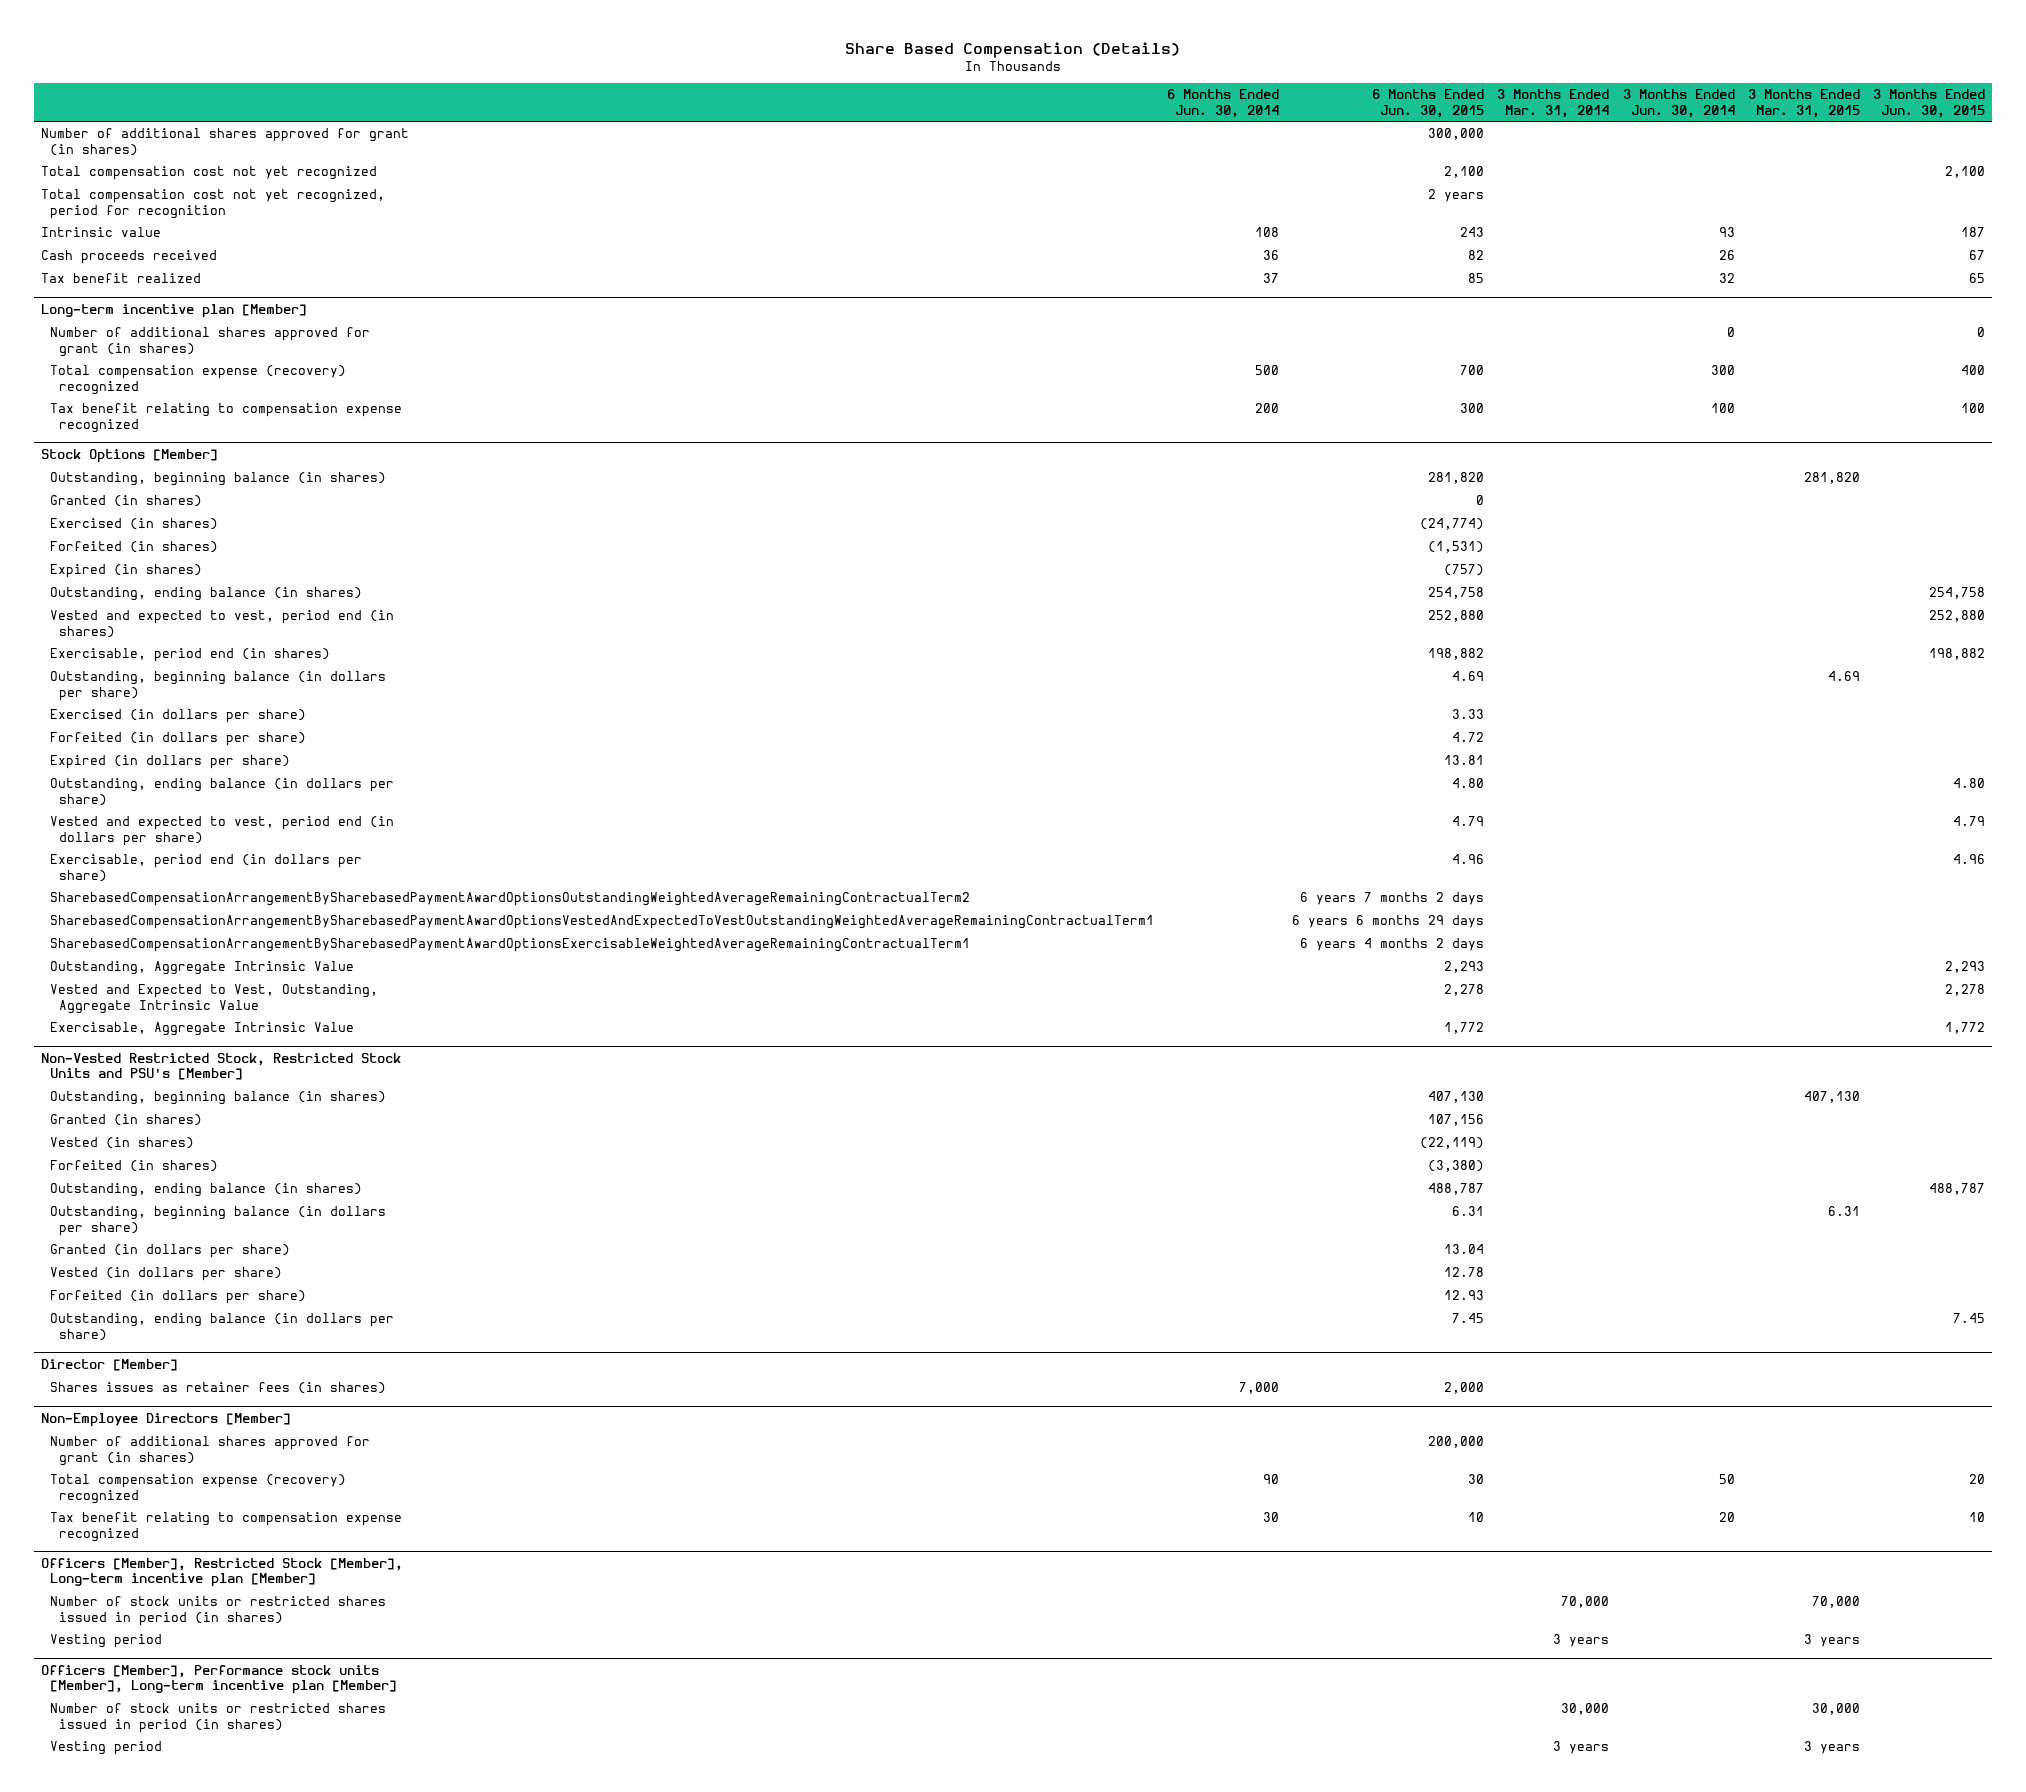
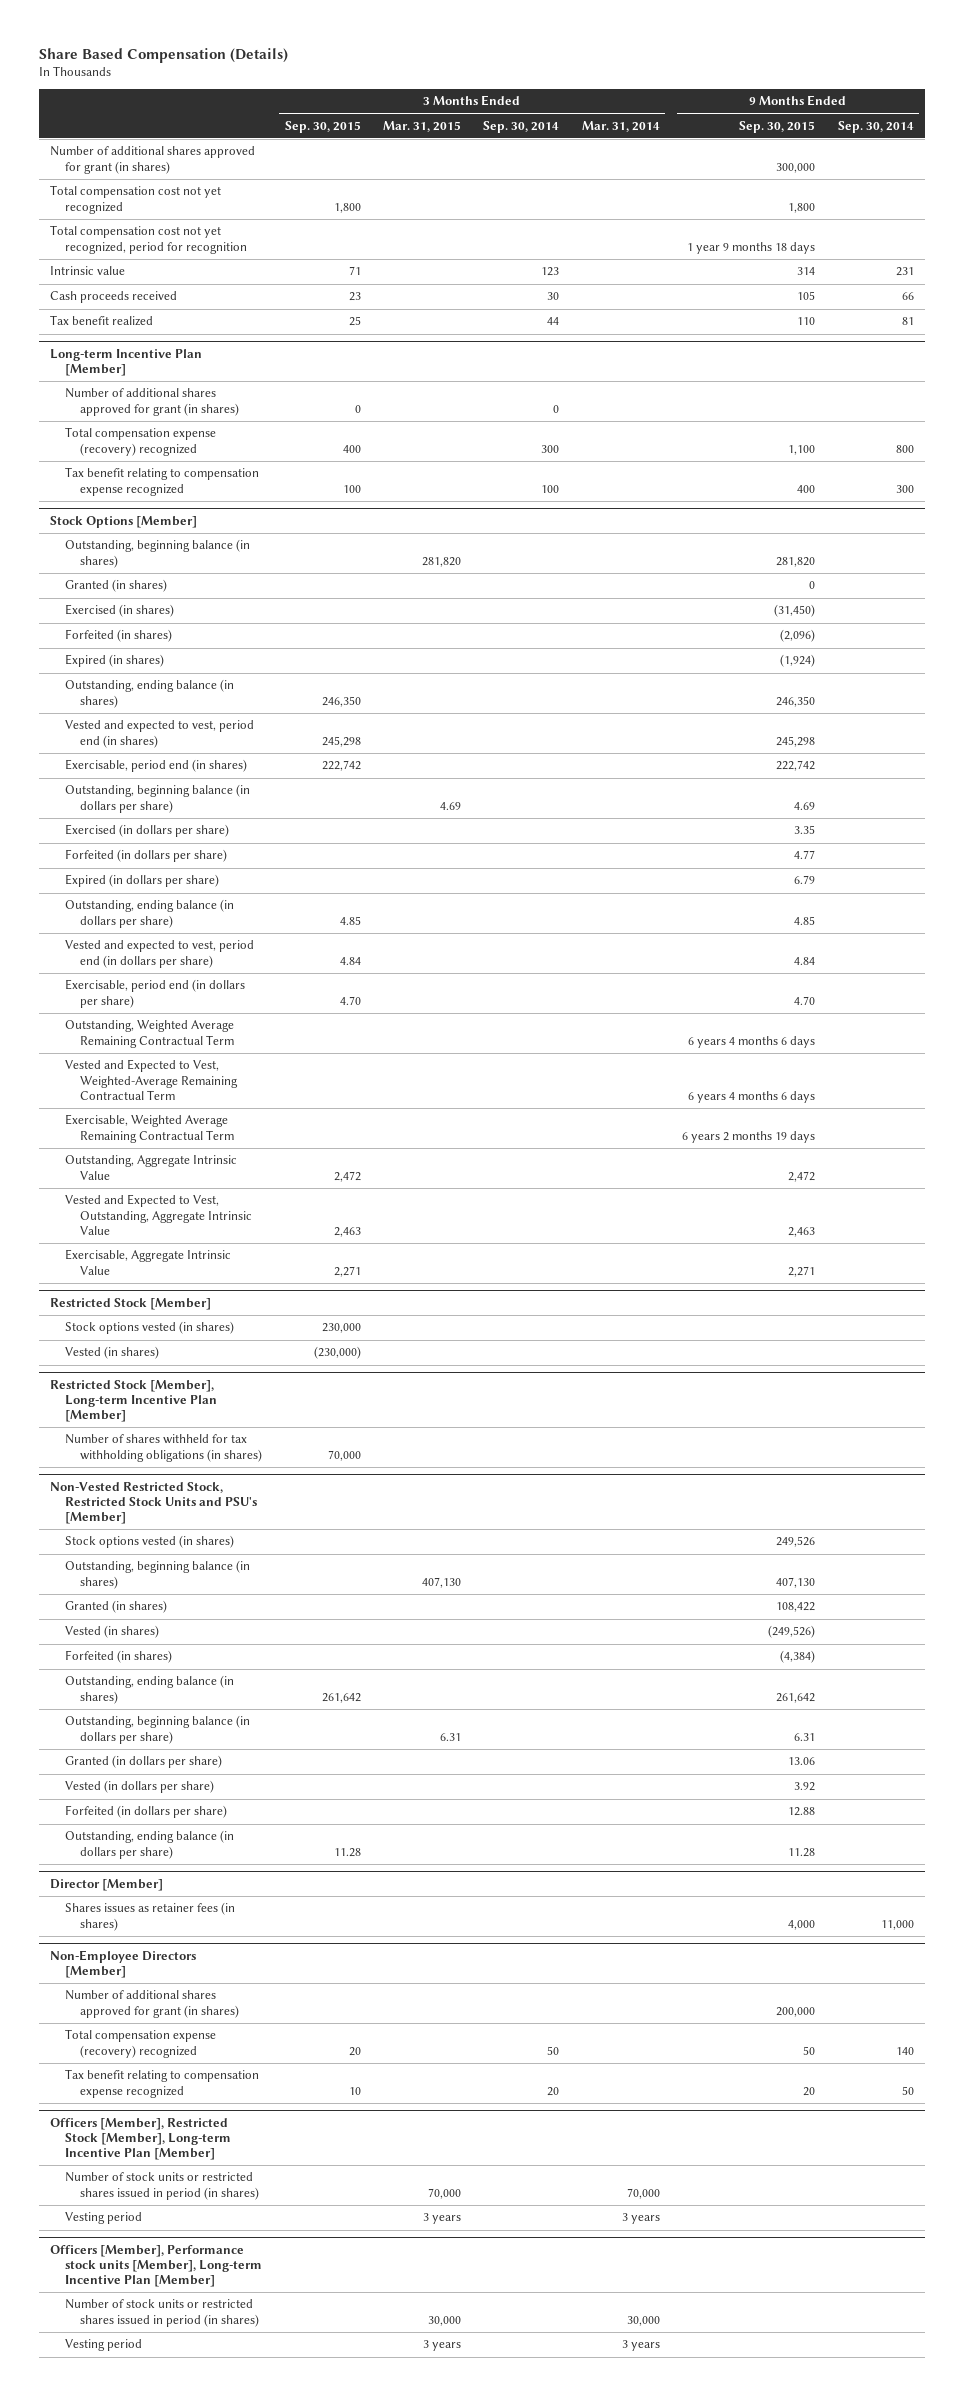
- | 6 Months Ended Jun. 30, 2014 | 6 Months Ended Jun. 30, 2015 | 3 Months Ended Mar. 31, 2014 | 3 Months Ended Jun. 30, 2014 | 3 Months Ended Mar. 31, 2015 | 3 Months Ended Jun. 30, 2015
+ | 3 Months Ended Sep. 30, 2015 | 3 Months Ended Mar. 31, 2015 | 3 Months Ended Sep. 30, 2014 | 3 Months Ended Mar. 31, 2014 | 9 Months Ended Sep. 30, 2015 | 9 Months Ended Sep. 30, 2014
- Long-term incentive plan [Member]
+ Long-term Incentive Plan [Member]
@ Stock Options [Member]
- SharebasedCompensationArrangementBySharebasedPaymentAwardOptionsOutstandingWeightedAverageRemainingContractualTerm2 | | 6 years 7 months 2 days | | | |
- SharebasedCompensationArrangementBySharebasedPaymentAwardOptionsVestedAndExpectedToVestOutstandingWeightedAverageRemainingContractualTerm1 | | 6 years 6 months 29 days | | | |
- SharebasedCompensationArrangementBySharebasedPaymentAwardOptionsExercisableWeightedAverageRemainingContractualTerm1 | | 6 years 4 months 2 days | | | |
+ Outstanding, Weighted Average Remaining Contractual Term | | | | | 6 years 4 months 6 days |
+ Vested and Expected to Vest, Weighted-Average Remaining Contractual Term | | | | | 6 years 4 months 6 days |
+ Exercisable, Weighted Average Remaining Contractual Term | | | | | 6 years 2 months 19 days |
+ Restricted Stock [Member]
+ Stock options vested (in shares) | 230,000 | | | | |
+ Vested (in shares) | (230,000) | | | | |
+ Restricted Stock [Member], Long-term Incentive Plan [Member]
+ Number of shares withheld for tax withholding obligations (in shares) | 70,000 | | | | |
@ Non-Vested Restricted Stock, Restricted Stock Units and PSU's [Member]
+ Stock options vested (in shares) | | | | | 249,526 |
- Officers [Member], Restricted Stock [Member], Long-term incentive plan [Member]
+ Officers [Member], Restricted Stock [Member], Long-term Incentive Plan [Member]
- Officers [Member], Performance stock units [Member], Long-term incentive plan [Member]
+ Officers [Member], Performance stock units [Member], Long-term Incentive Plan [Member]

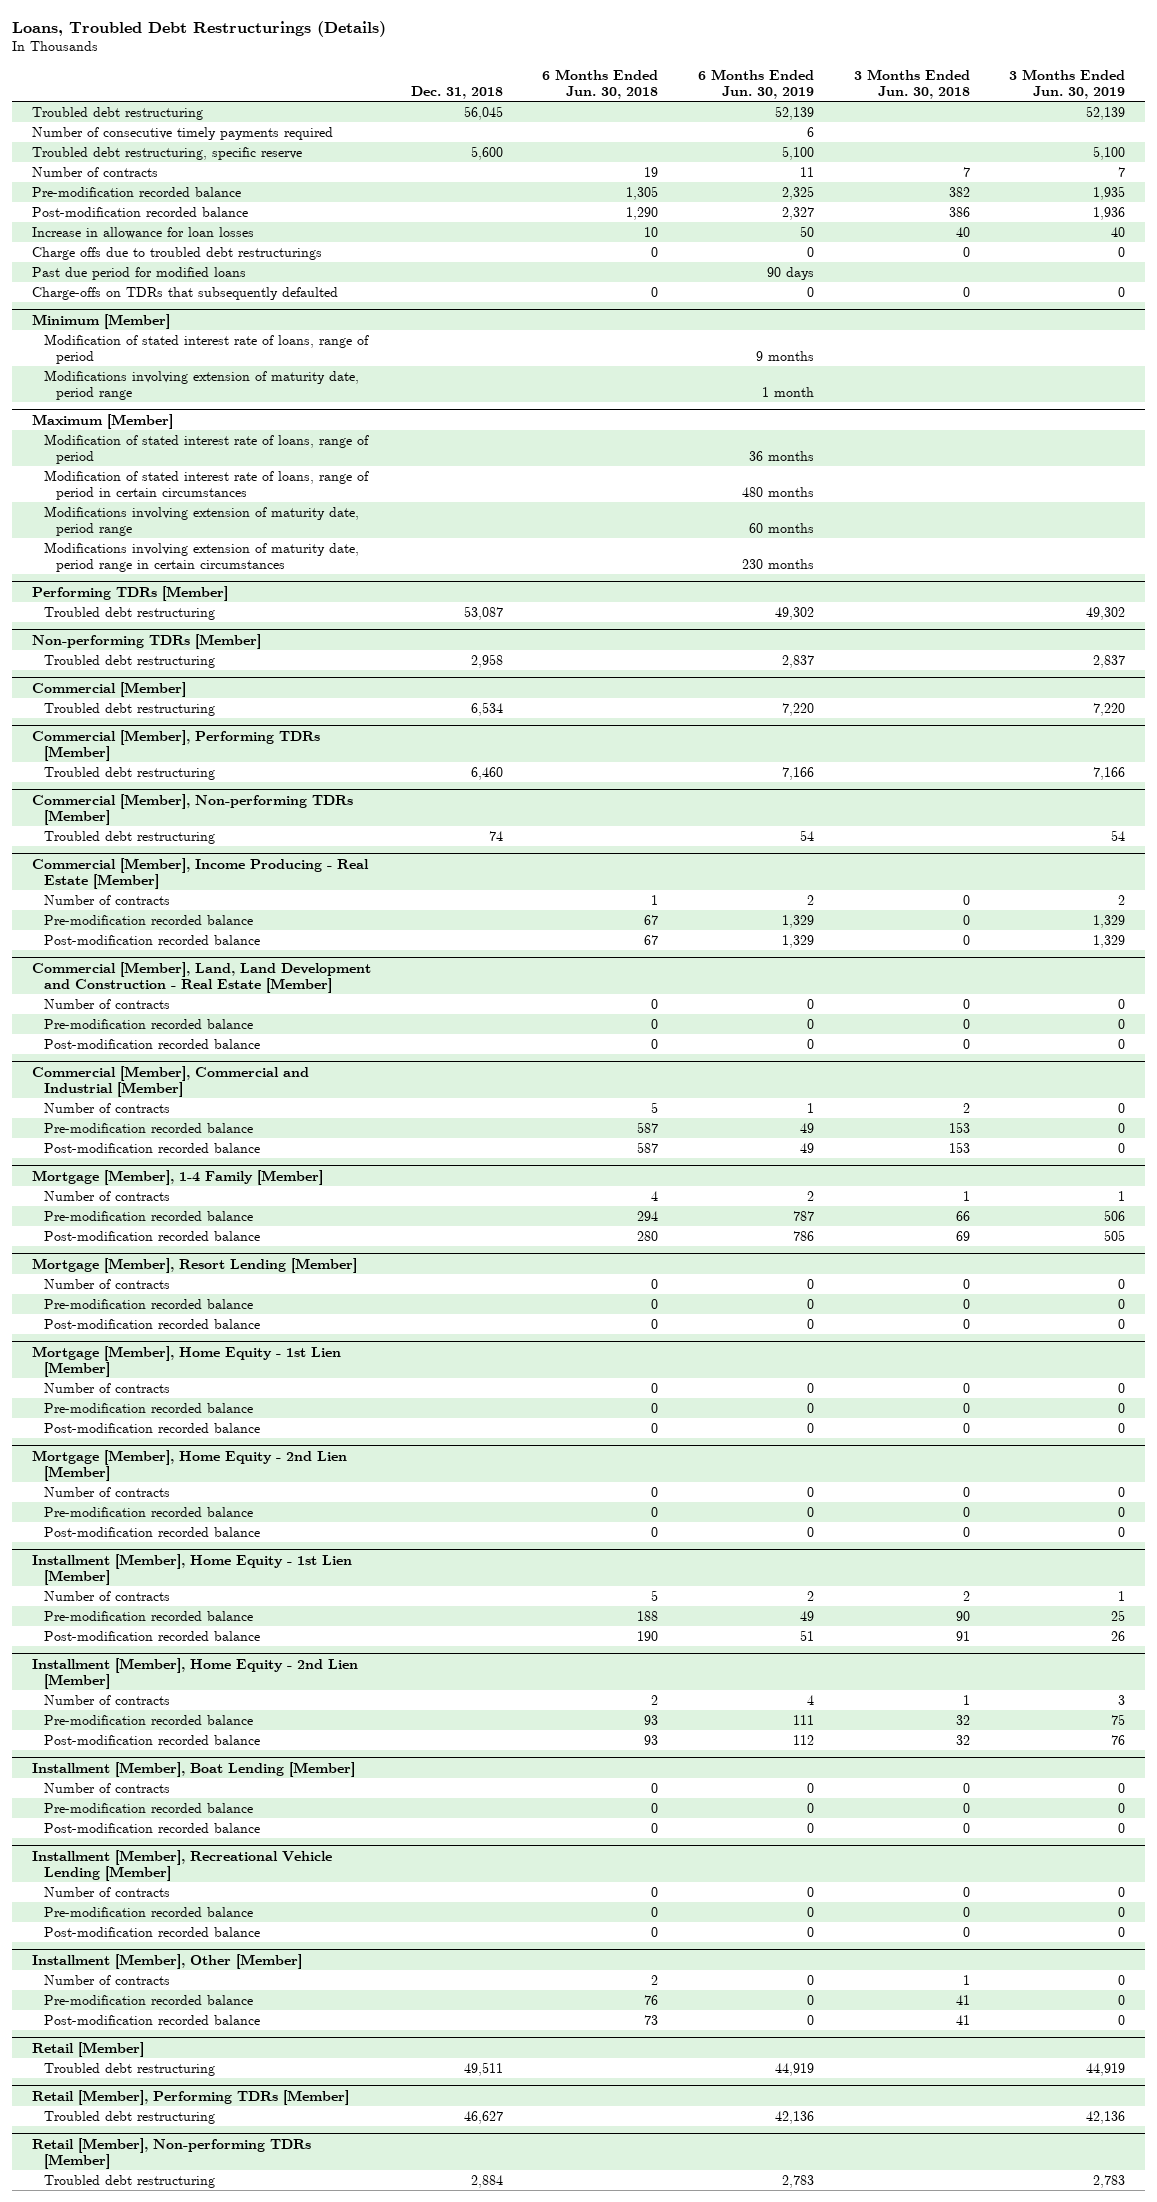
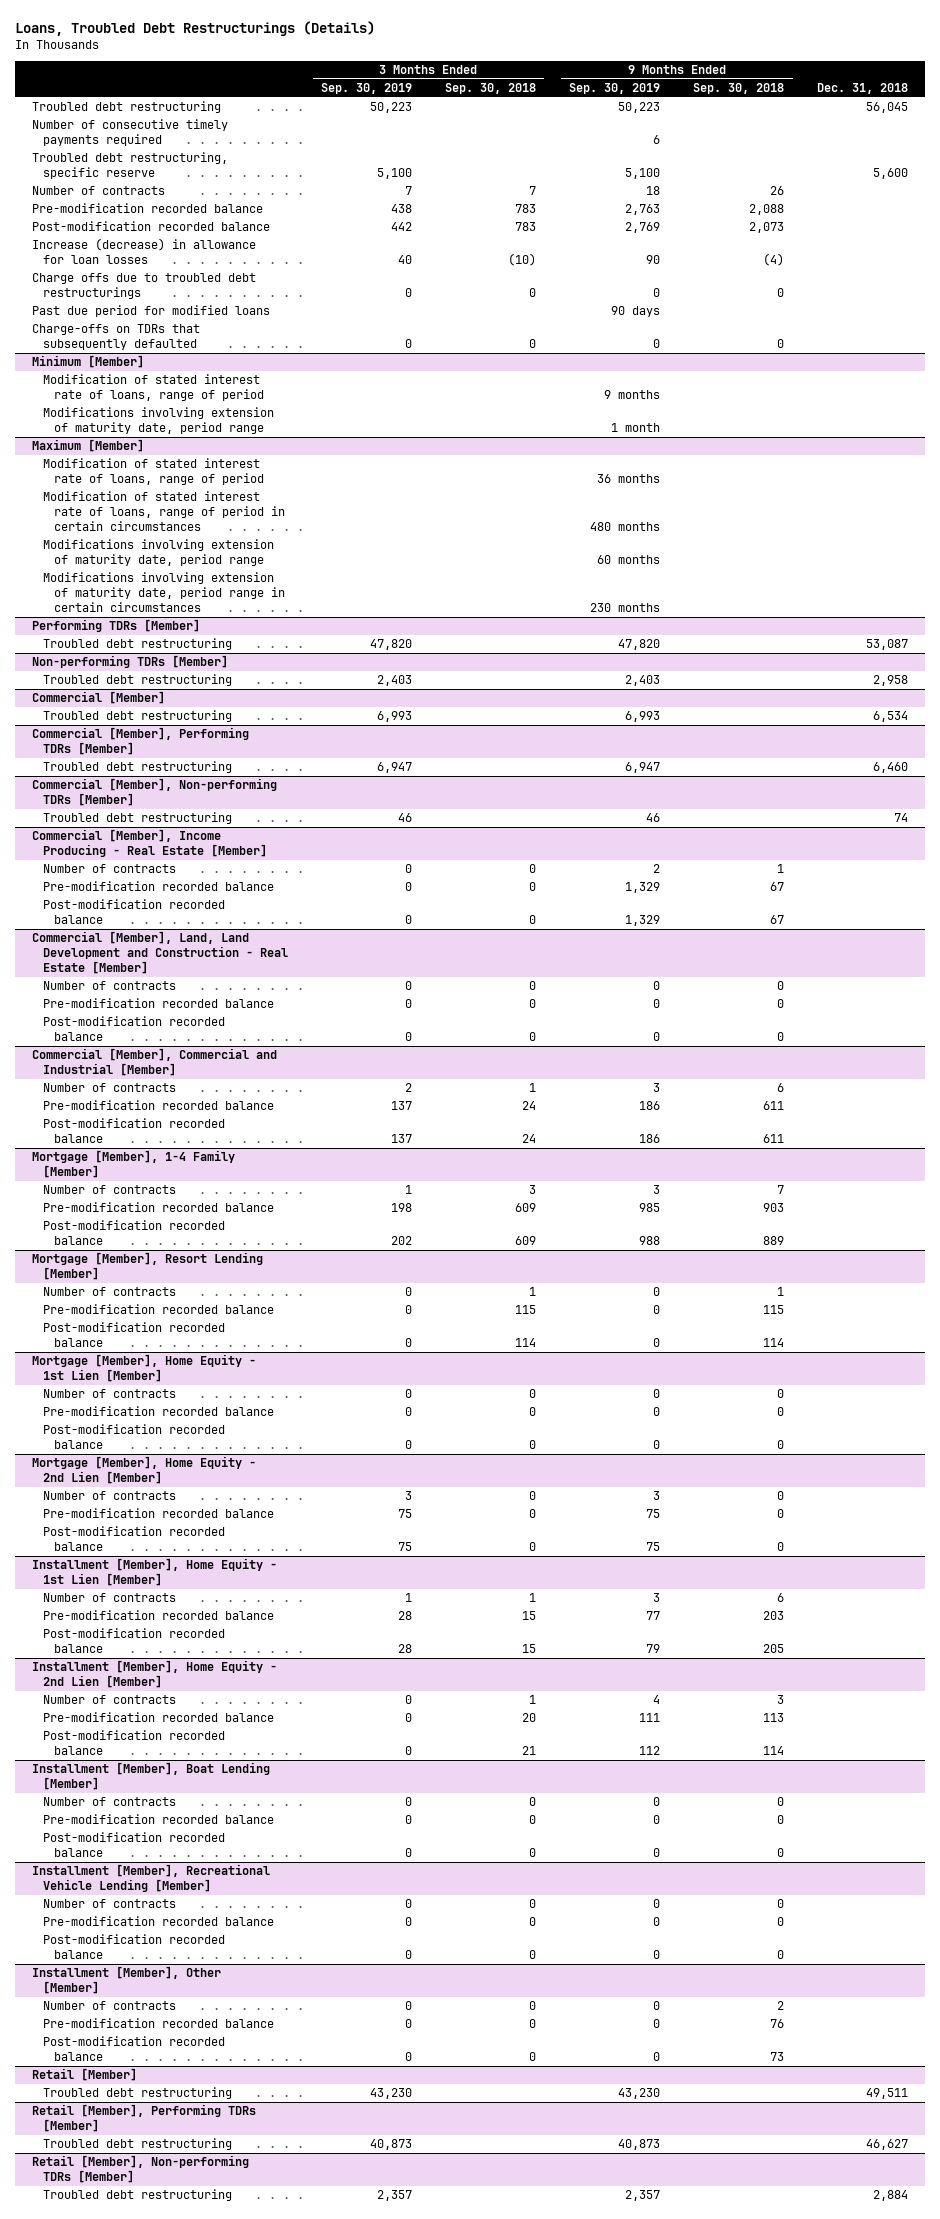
- | Dec. 31, 2018 | 6 Months Ended Jun. 30, 2018 | 6 Months Ended Jun. 30, 2019 | 3 Months Ended Jun. 30, 2018 | 3 Months Ended Jun. 30, 2019
+ | 3 Months Ended Sep. 30, 2019 | 3 Months Ended Sep. 30, 2018 | 9 Months Ended Sep. 30, 2019 | 9 Months Ended Sep. 30, 2018 | Dec. 31, 2018
- Increase in allowance for loan losses | | 10 | 50 | 40 | 40
+ Increase (decrease) in allowance for loan losses | 40 | (10) | 90 | (4) |

